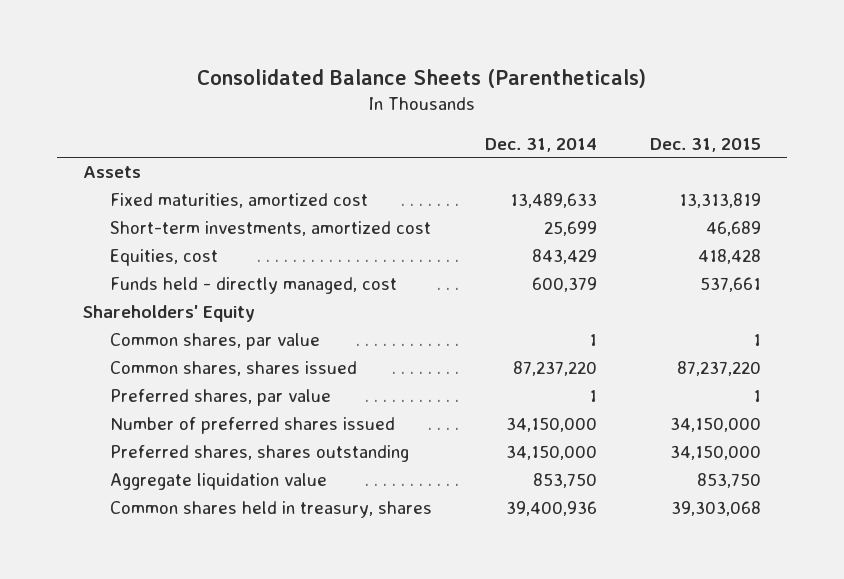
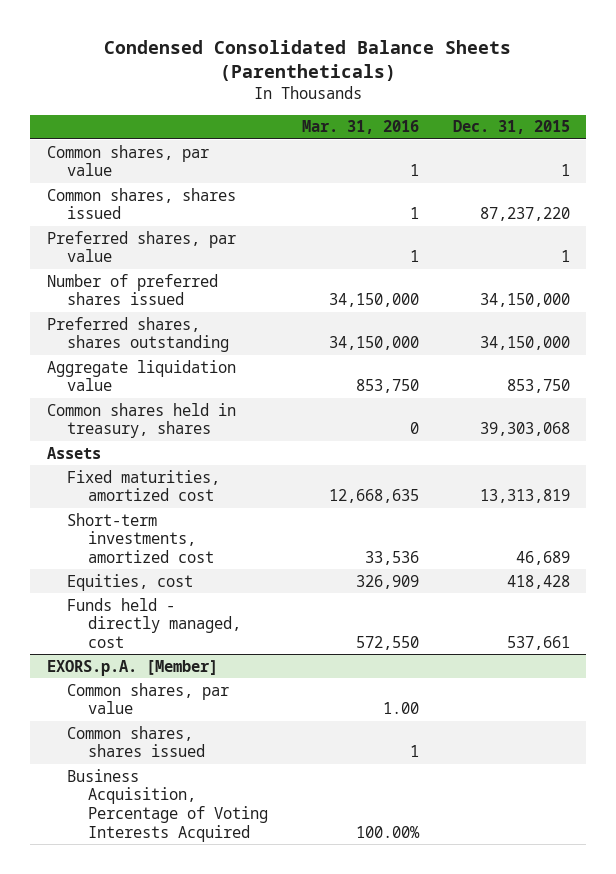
- Consolidated Balance Sheets (Parentheticals)
+ Condensed Consolidated Balance Sheets (Parentheticals)
- | Dec. 31, 2014 | Dec. 31, 2015
+ | Mar. 31, 2016 | Dec. 31, 2015
- Shareholders' Equity
moved down: Assets
moved down: Fixed maturities, amortized cost | 12,668,635 | 13,313,819
moved down: Short-term investments, amortized cost | 33,536 | 46,689
moved down: Equities, cost | 326,909 | 418,428
moved down: Funds held - directly managed, cost | 572,550 | 537,661
+ EXORS.p.A. [Member]
+ Common shares, par value | 1.00 |
+ Common shares, shares issued | 1 |
+ Business Acquisition, Percentage of Voting Interests Acquired | 100.00% |

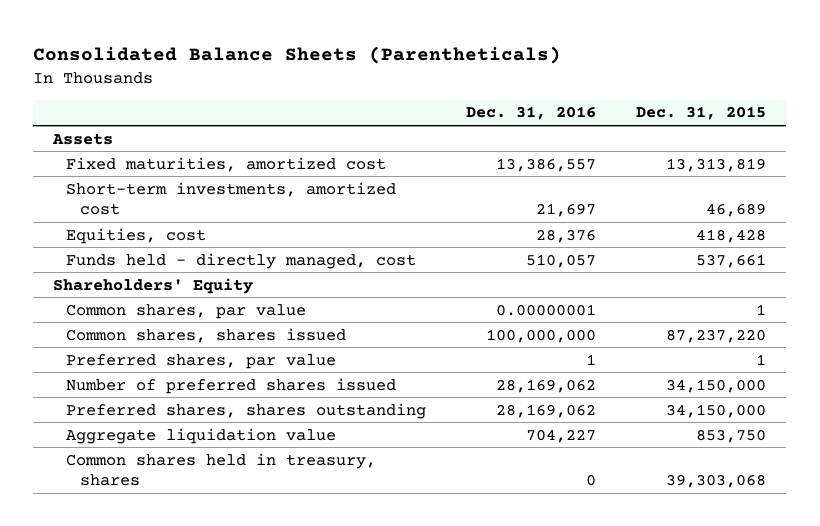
- Condensed Consolidated Balance Sheets (Parentheticals)
+ Consolidated Balance Sheets (Parentheticals)
- | Mar. 31, 2016 | Dec. 31, 2015
+ | Dec. 31, 2016 | Dec. 31, 2015
moved up: Assets
moved up: Fixed maturities, amortized cost | 13,386,557 | 13,313,819
moved up: Short-term investments, amortized cost | 21,697 | 46,689
moved up: Equities, cost | 28,376 | 418,428
moved up: Funds held - directly managed, cost | 510,057 | 537,661
+ Shareholders' Equity
- EXORS.p.A. [Member]
- Common shares, par value | 1.00 |
- Common shares, shares issued | 1 |
- Business Acquisition, Percentage of Voting Interests Acquired | 100.00% |

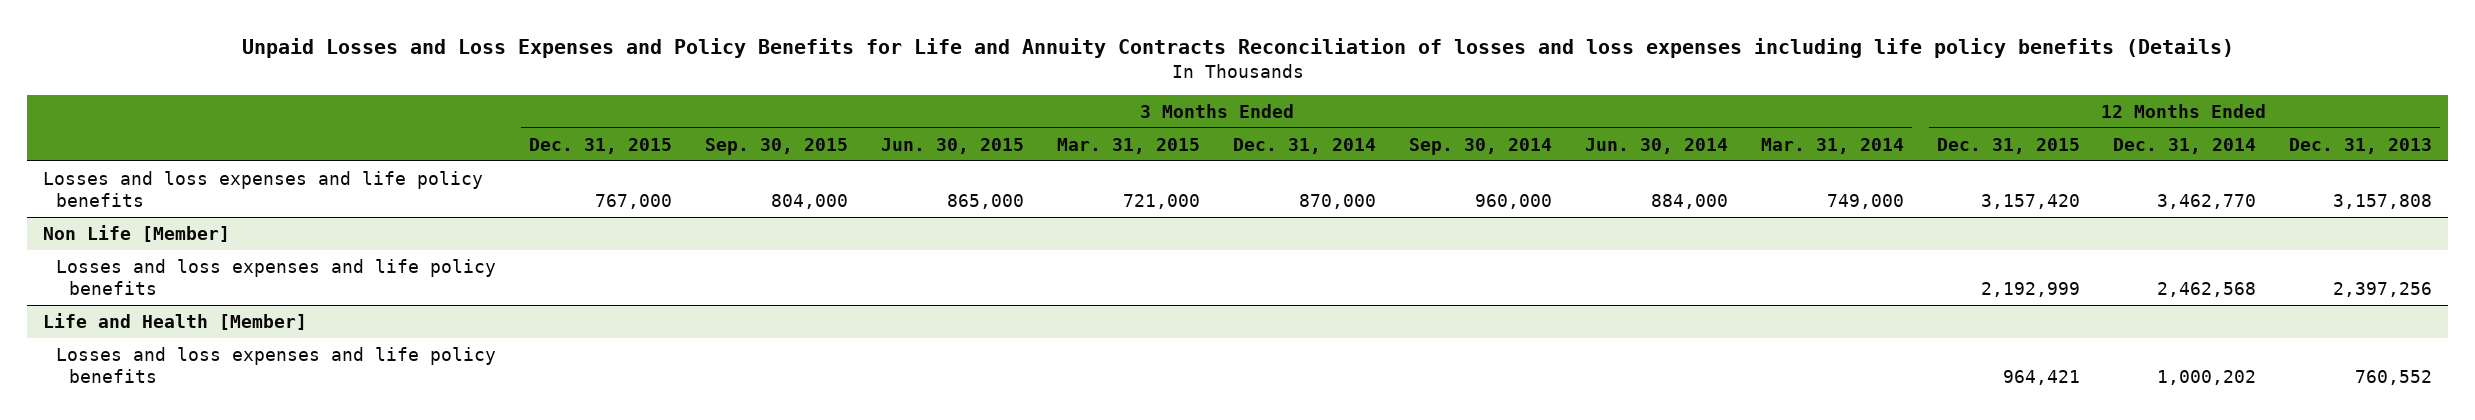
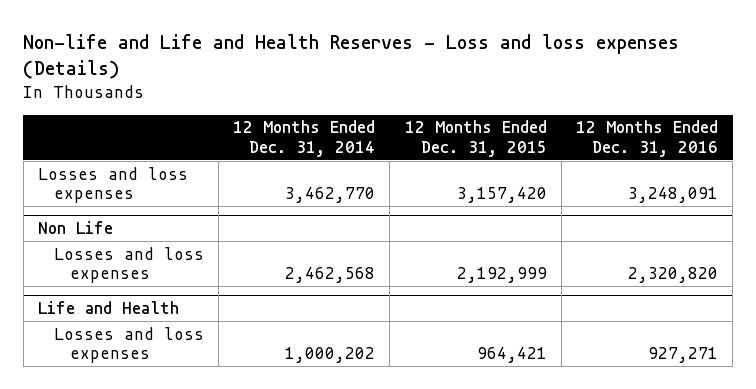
- Unpaid Losses and Loss Expenses and Policy Benefits for Life and Annuity Contracts Reconciliation of losses and loss expenses including life policy benefits (Details)
+ Non-life and Life and Health Reserves - Loss and loss expenses (Details)
- | 3 Months Ended Dec. 31, 2015 | 3 Months Ended Sep. 30, 2015 | 3 Months Ended Jun. 30, 2015 | 3 Months Ended Mar. 31, 2015 | 3 Months Ended Dec. 31, 2014 | 3 Months Ended Sep. 30, 2014 | 3 Months Ended Jun. 30, 2014 | 3 Months Ended Mar. 31, 2014 | 12 Months Ended Dec. 31, 2015 | 12 Months Ended Dec. 31, 2014 | 12 Months Ended Dec. 31, 2013
+ | 12 Months Ended Dec. 31, 2014 | 12 Months Ended Dec. 31, 2015 | 12 Months Ended Dec. 31, 2016
- Losses and loss expenses and life policy benefits | 767,000 | 804,000 | 865,000 | 721,000 | 870,000 | 960,000 | 884,000 | 749,000 | 3,157,420 | 3,462,770 | 3,157,808
- Non Life [Member]
- Losses and loss expenses and life policy benefits | | | | | | | | | 2,192,999 | 2,462,568 | 2,397,256
- Life and Health [Member]
- Losses and loss expenses and life policy benefits | | | | | | | | | 964,421 | 1,000,202 | 760,552
+ Losses and loss expenses | 3,462,770 | 3,157,420 | 3,248,091
+ Non Life
+ Losses and loss expenses | 2,462,568 | 2,192,999 | 2,320,820
+ Life and Health
+ Losses and loss expenses | 1,000,202 | 964,421 | 927,271

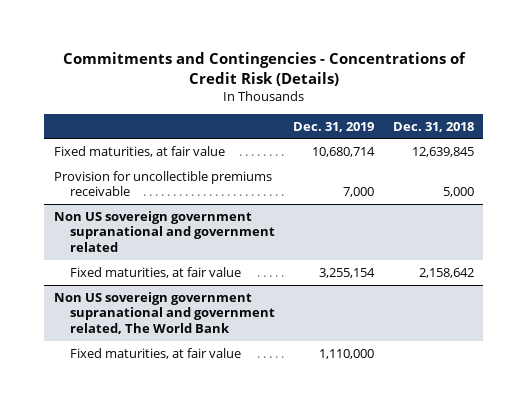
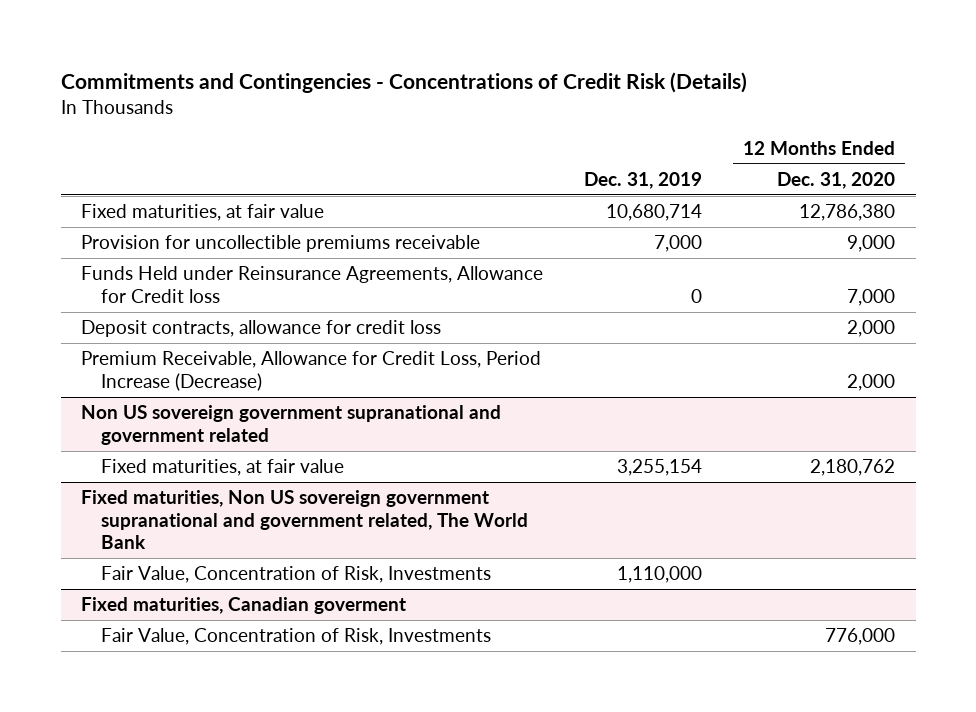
- | Dec. 31, 2019 | Dec. 31, 2018
+ | Dec. 31, 2019 | 12 Months Ended Dec. 31, 2020
+ Funds Held under Reinsurance Agreements, Allowance for Credit loss | 0 | 7,000
+ Deposit contracts, allowance for credit loss | | 2,000
+ Premium Receivable, Allowance for Credit Loss, Period Increase (Decrease) | | 2,000
- Non US sovereign government supranational and government related, The World Bank
- Fixed maturities, at fair value | 1,110,000 |
+ Fixed maturities, Non US sovereign government supranational and government related, The World Bank
+ Fair Value, Concentration of Risk, Investments | 1,110,000 |
+ Fixed maturities, Canadian goverment
+ Fair Value, Concentration of Risk, Investments | | 776,000

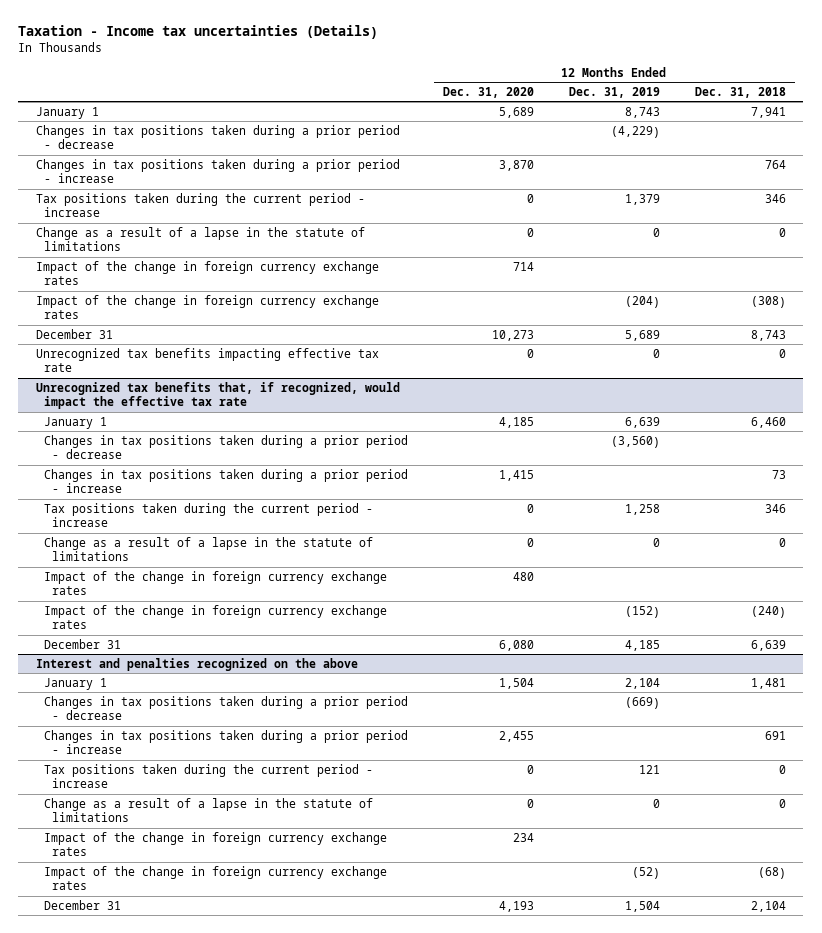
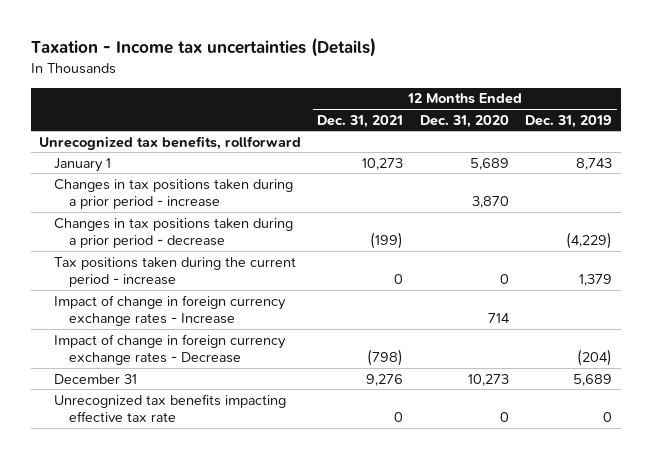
- | 12 Months Ended Dec. 31, 2020 | 12 Months Ended Dec. 31, 2019 | 12 Months Ended Dec. 31, 2018
+ | 12 Months Ended Dec. 31, 2021 | 12 Months Ended Dec. 31, 2020 | 12 Months Ended Dec. 31, 2019
+ Unrecognized tax benefits, rollforward
moved down: Changes in tax positions taken during a prior period - decrease | (199) | | (4,229)
- Change as a result of a lapse in the statute of limitations | 0 | 0 | 0
- Impact of the change in foreign currency exchange rates | 714 | |
- Impact of the change in foreign currency exchange rates | | (204) | (308)
+ Impact of change in foreign currency exchange rates - Increase | | 714 |
+ Impact of change in foreign currency exchange rates - Decrease | (798) | | (204)
- Unrecognized tax benefits that, if recognized, would impact the effective tax rate
- January 1 | 4,185 | 6,639 | 6,460
- Changes in tax positions taken during a prior period - decrease | | (3,560) |
- Changes in tax positions taken during a prior period - increase | 1,415 | | 73
- Tax positions taken during the current period - increase | 0 | 1,258 | 346
- Change as a result of a lapse in the statute of limitations | 0 | 0 | 0
- Impact of the change in foreign currency exchange rates | 480 | |
- Impact of the change in foreign currency exchange rates | | (152) | (240)
- December 31 | 6,080 | 4,185 | 6,639
- Interest and penalties recognized on the above
- January 1 | 1,504 | 2,104 | 1,481
- Changes in tax positions taken during a prior period - decrease | | (669) |
- Changes in tax positions taken during a prior period - increase | 2,455 | | 691
- Tax positions taken during the current period - increase | 0 | 121 | 0
- Change as a result of a lapse in the statute of limitations | 0 | 0 | 0
- Impact of the change in foreign currency exchange rates | 234 | |
- Impact of the change in foreign currency exchange rates | | (52) | (68)
- December 31 | 4,193 | 1,504 | 2,104

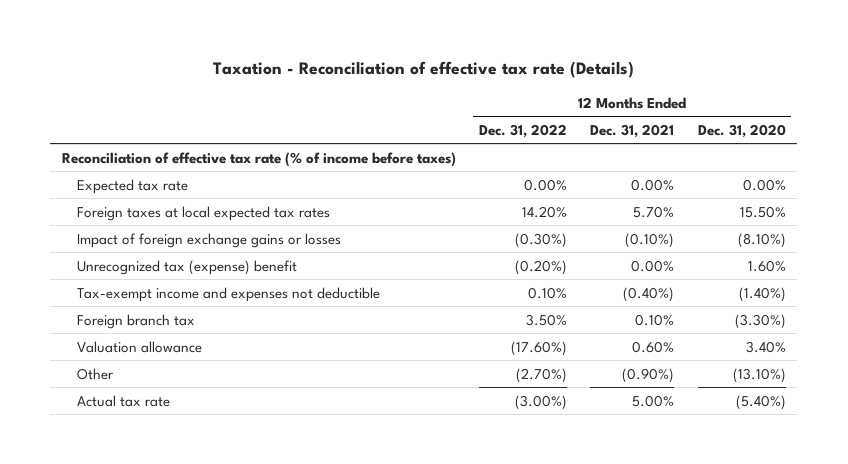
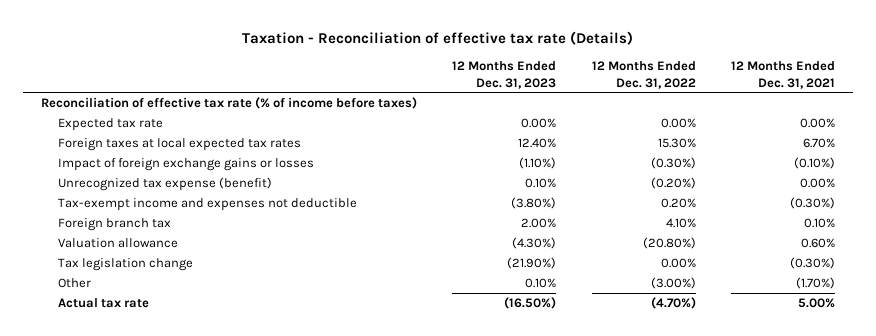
- | 12 Months Ended Dec. 31, 2022 | 12 Months Ended Dec. 31, 2021 | 12 Months Ended Dec. 31, 2020
+ | 12 Months Ended Dec. 31, 2023 | 12 Months Ended Dec. 31, 2022 | 12 Months Ended Dec. 31, 2021
- Foreign taxes at local expected tax rates | 14.20% | 5.70% | 15.50%
+ Foreign taxes at local expected tax rates | 12.40% | 15.30% | 6.70%
- Unrecognized tax (expense) benefit | (0.20%) | 0.00% | 1.60%
- Tax-exempt income and expenses not deductible | 0.10% | (0.40%) | (1.40%)
- Foreign branch tax | 3.50% | 0.10% | (3.30%)
- Valuation allowance | (17.60%) | 0.60% | 3.40%
- Other | (2.70%) | (0.90%) | (13.10%)
- Actual tax rate | (3.00%) | 5.00% | (5.40%)
+ Unrecognized tax expense (benefit) | 0.10% | (0.20%) | 0.00%
+ Tax-exempt income and expenses not deductible | (3.80%) | 0.20% | (0.30%)
+ Foreign branch tax | 2.00% | 4.10% | 0.10%
+ Valuation allowance | (4.30%) | (20.80%) | 0.60%
+ Tax legislation change | (21.90%) | 0.00% | (0.30%)
+ Other | 0.10% | (3.00%) | (1.70%)
+ Actual tax rate | (16.50%) | (4.70%) | 5.00%

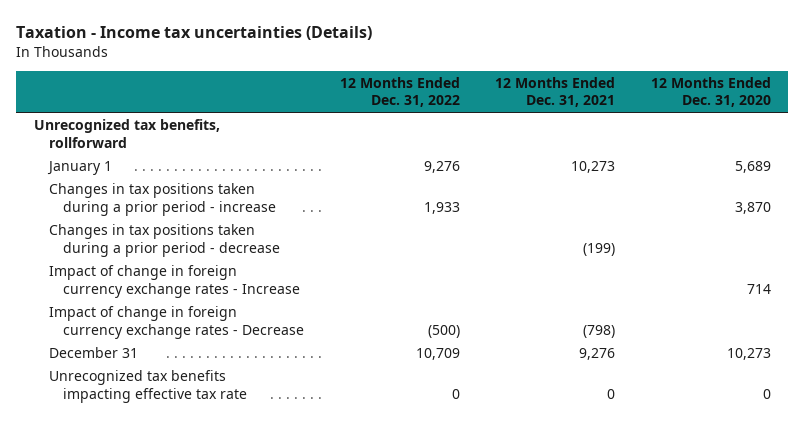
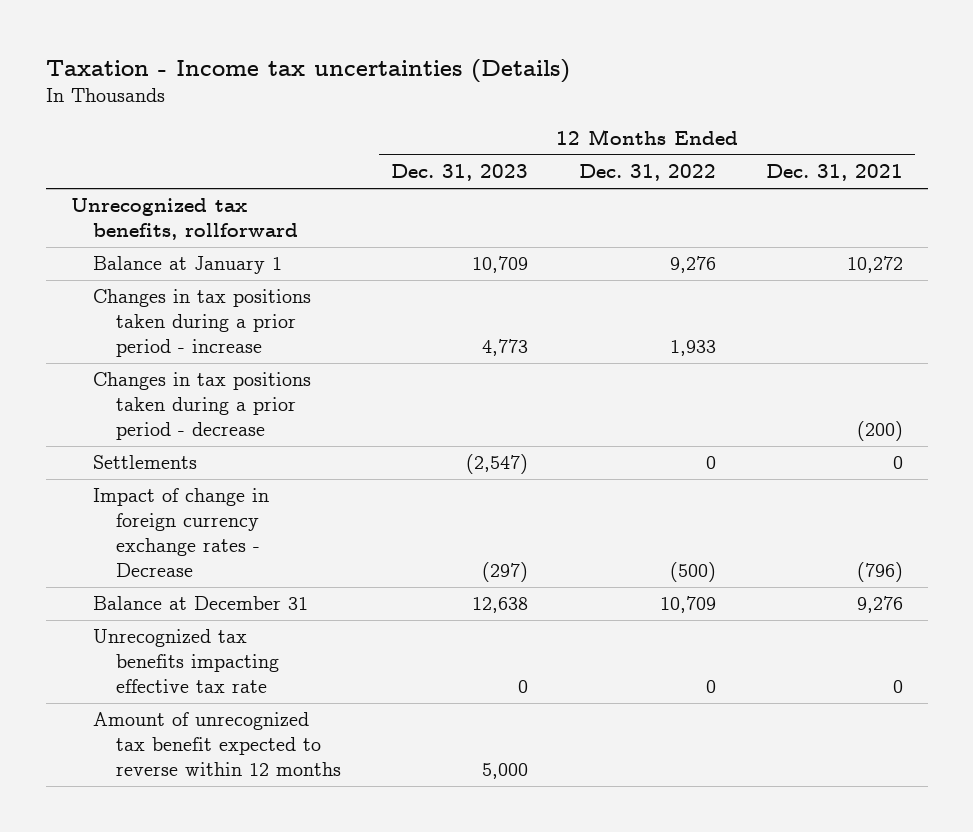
- | 12 Months Ended Dec. 31, 2022 | 12 Months Ended Dec. 31, 2021 | 12 Months Ended Dec. 31, 2020
+ | 12 Months Ended Dec. 31, 2023 | 12 Months Ended Dec. 31, 2022 | 12 Months Ended Dec. 31, 2021
- January 1 | 9,276 | 10,273 | 5,689
+ Balance at January 1 | 10,709 | 9,276 | 10,272
- Changes in tax positions taken during a prior period - decrease | | (199) |
- Impact of change in foreign currency exchange rates - Increase | | | 714
- Impact of change in foreign currency exchange rates - Decrease | (500) | (798) |
- December 31 | 10,709 | 9,276 | 10,273
+ Changes in tax positions taken during a prior period - decrease | | | (200)
+ Settlements | (2,547) | 0 | 0
+ Impact of change in foreign currency exchange rates - Decrease | (297) | (500) | (796)
+ Balance at December 31 | 12,638 | 10,709 | 9,276
+ Amount of unrecognized tax benefit expected to reverse within 12 months | 5,000 | |

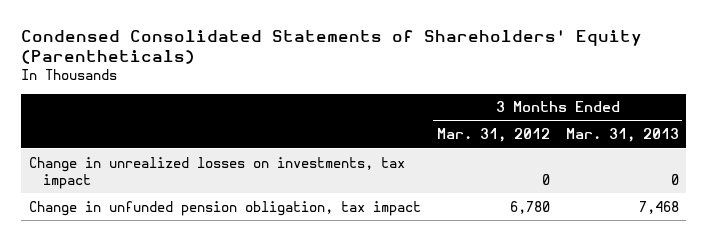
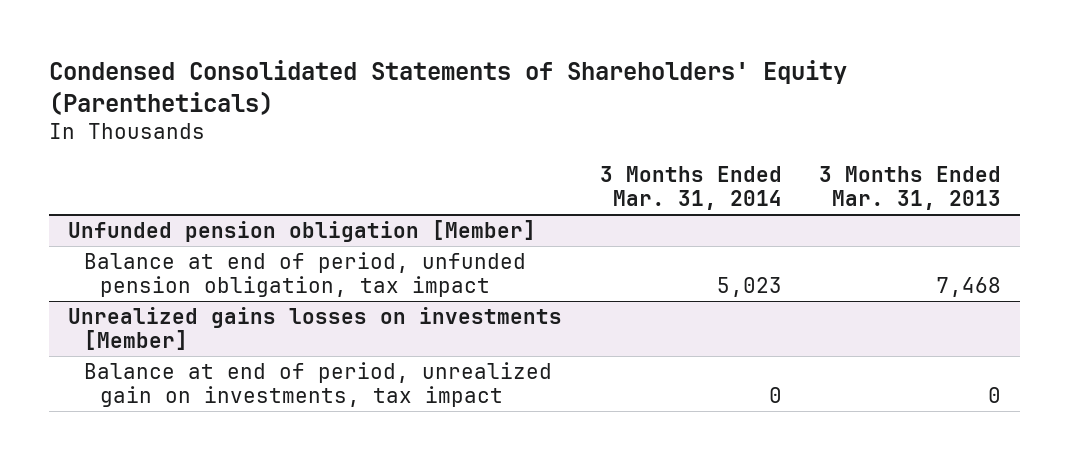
- | 3 Months Ended Mar. 31, 2012 | 3 Months Ended Mar. 31, 2013
+ | 3 Months Ended Mar. 31, 2014 | 3 Months Ended Mar. 31, 2013
- Change in unrealized losses on investments, tax impact | 0 | 0
- Change in unfunded pension obligation, tax impact | 6,780 | 7,468
+ Unfunded pension obligation [Member]
+ Balance at end of period, unfunded pension obligation, tax impact | 5,023 | 7,468
+ Unrealized gains losses on investments [Member]
+ Balance at end of period, unrealized gain on investments, tax impact | 0 | 0

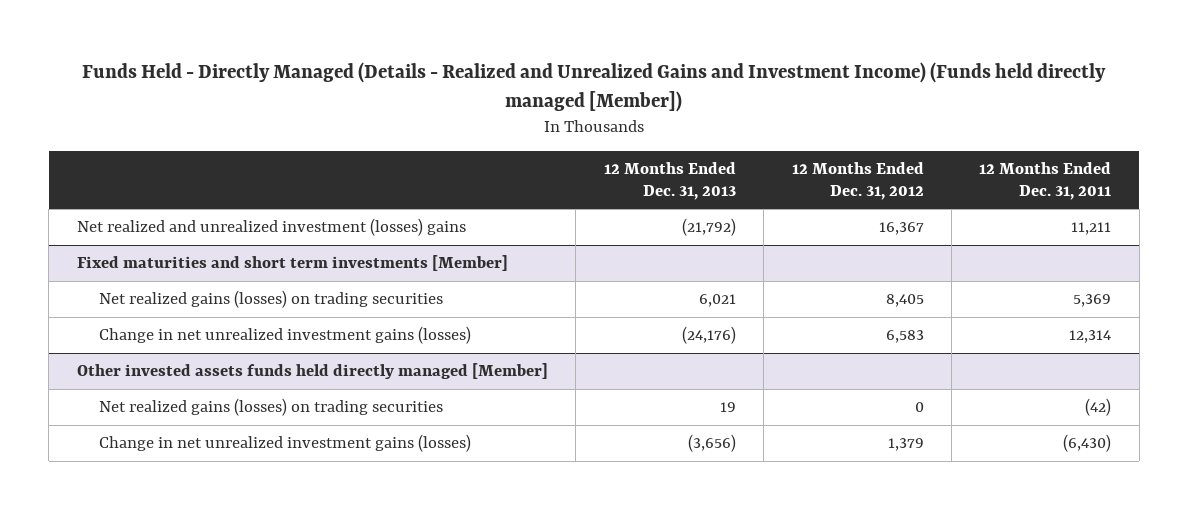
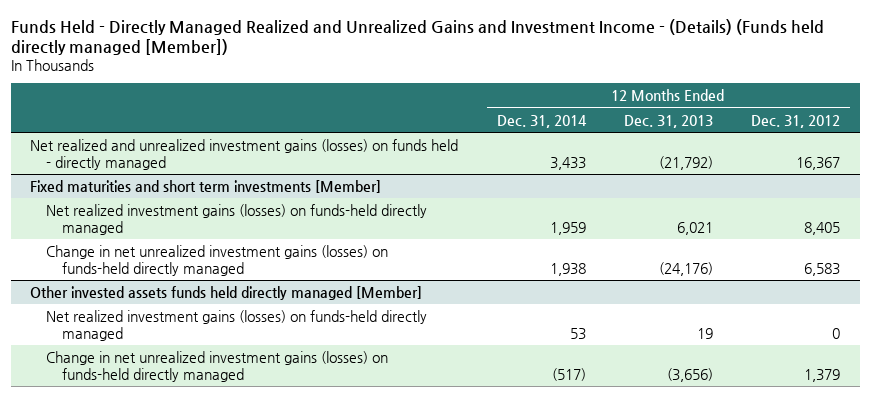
- Funds Held - Directly Managed (Details - Realized and Unrealized Gains and Investment Income) (Funds held directly managed [Member])
+ Funds Held - Directly Managed Realized and Unrealized Gains and Investment Income - (Details) (Funds held directly managed [Member])
- | 12 Months Ended Dec. 31, 2013 | 12 Months Ended Dec. 31, 2012 | 12 Months Ended Dec. 31, 2011
+ | 12 Months Ended Dec. 31, 2014 | 12 Months Ended Dec. 31, 2013 | 12 Months Ended Dec. 31, 2012
- Net realized and unrealized investment (losses) gains | (21,792) | 16,367 | 11,211
+ Net realized and unrealized investment gains (losses) on funds held - directly managed | 3,433 | (21,792) | 16,367
@ Fixed maturities and short term investments [Member]
- Net realized gains (losses) on trading securities | 6,021 | 8,405 | 5,369
- Change in net unrealized investment gains (losses) | (24,176) | 6,583 | 12,314
+ Net realized investment gains (losses) on funds-held directly managed | 1,959 | 6,021 | 8,405
+ Change in net unrealized investment gains (losses) on funds-held directly managed | 1,938 | (24,176) | 6,583
@ Other invested assets funds held directly managed [Member]
- Net realized gains (losses) on trading securities | 19 | 0 | (42)
- Change in net unrealized investment gains (losses) | (3,656) | 1,379 | (6,430)
+ Net realized investment gains (losses) on funds-held directly managed | 53 | 19 | 0
+ Change in net unrealized investment gains (losses) on funds-held directly managed | (517) | (3,656) | 1,379

